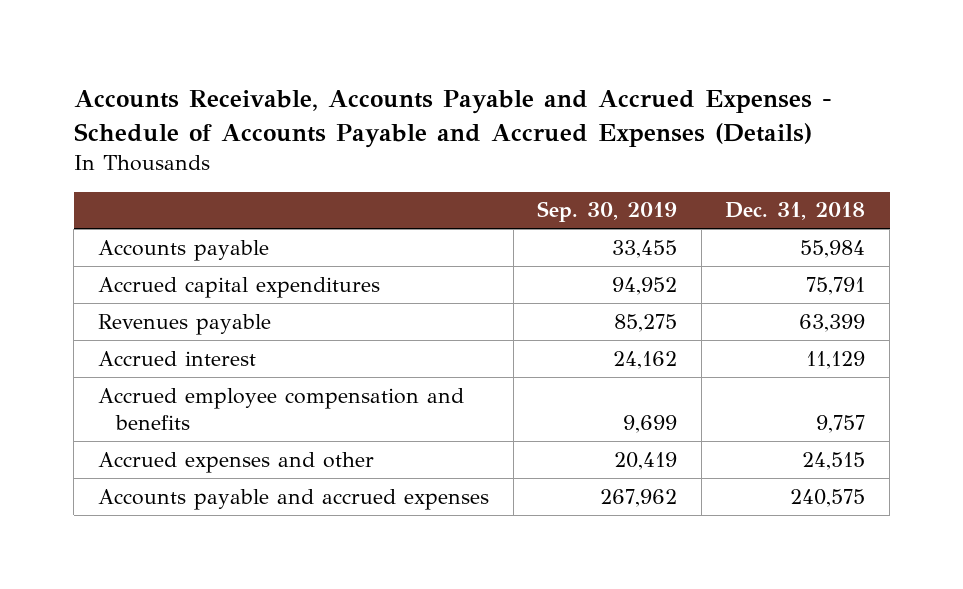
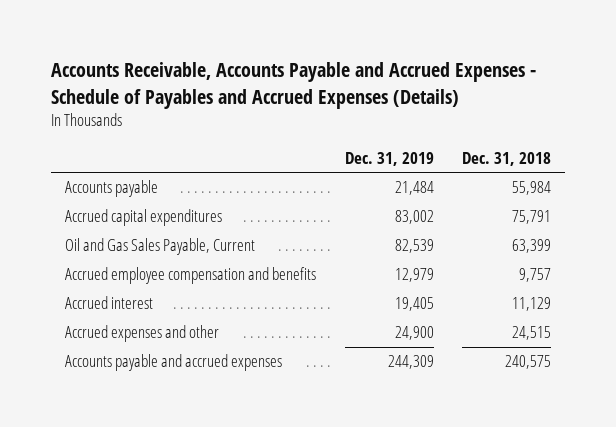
- Accounts Receivable, Accounts Payable and Accrued Expenses - Schedule of Accounts Payable and Accrued Expenses (Details)
+ Accounts Receivable, Accounts Payable and Accrued Expenses - Schedule of Payables and Accrued Expenses (Details)
- | Sep. 30, 2019 | Dec. 31, 2018
+ | Dec. 31, 2019 | Dec. 31, 2018
- Revenues payable | 85,275 | 63,399
+ Oil and Gas Sales Payable, Current | 82,539 | 63,399
moved down: Accrued interest | 19,405 | 11,129

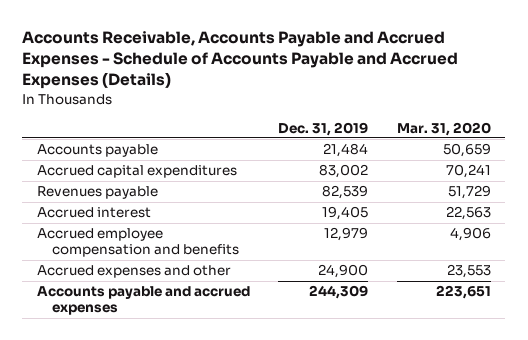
- Accounts Receivable, Accounts Payable and Accrued Expenses - Schedule of Payables and Accrued Expenses (Details)
+ Accounts Receivable, Accounts Payable and Accrued Expenses - Schedule of Accounts Payable and Accrued Expenses (Details)
- | Dec. 31, 2019 | Dec. 31, 2018
+ | Dec. 31, 2019 | Mar. 31, 2020
- Oil and Gas Sales Payable, Current | 82,539 | 63,399
+ Revenues payable | 82,539 | 51,729
moved down: Accrued employee compensation and benefits | 12,979 | 4,906

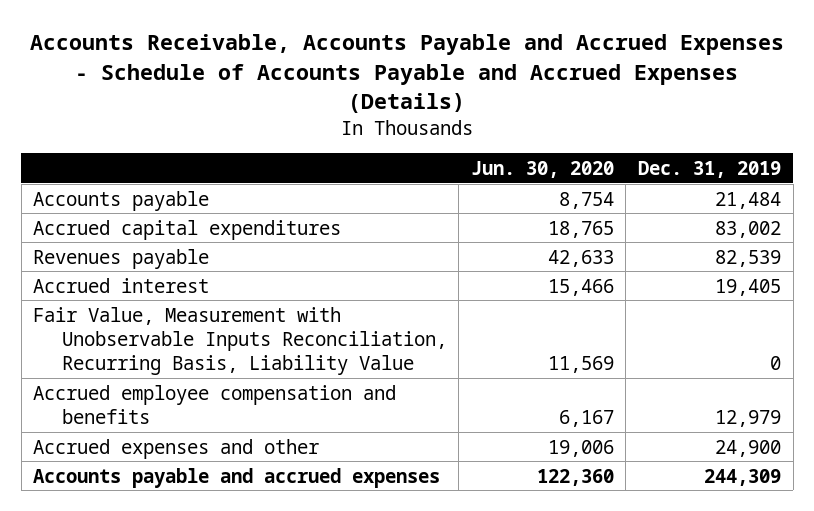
- | Dec. 31, 2019 | Mar. 31, 2020
+ | Jun. 30, 2020 | Dec. 31, 2019
+ Fair Value, Measurement with Unobservable Inputs Reconciliation, Recurring Basis, Liability Value | 11,569 | 0

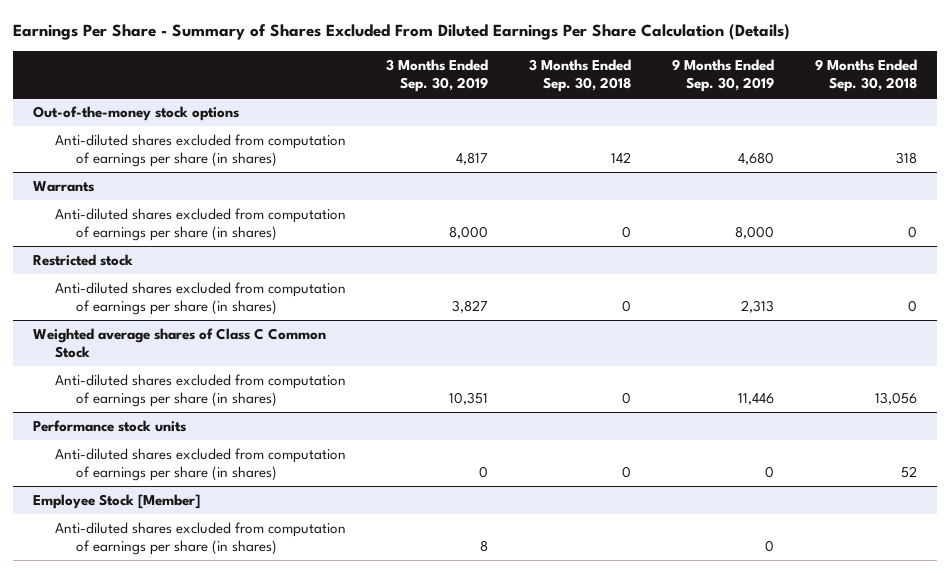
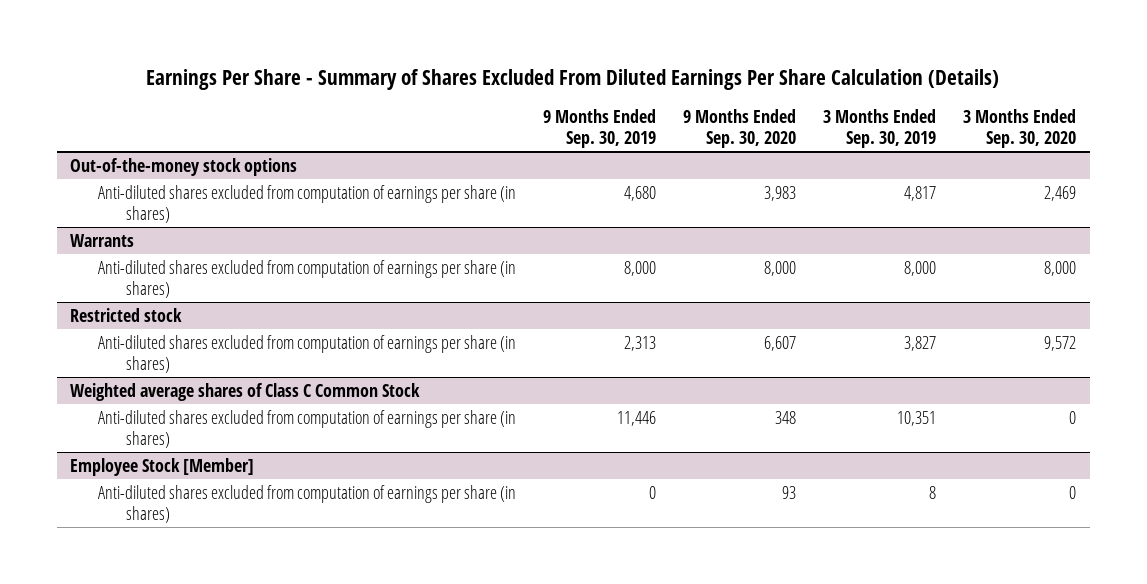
- | 3 Months Ended Sep. 30, 2019 | 3 Months Ended Sep. 30, 2018 | 9 Months Ended Sep. 30, 2019 | 9 Months Ended Sep. 30, 2018
+ | 9 Months Ended Sep. 30, 2019 | 9 Months Ended Sep. 30, 2020 | 3 Months Ended Sep. 30, 2019 | 3 Months Ended Sep. 30, 2020
- Performance stock units
- Anti-diluted shares excluded from computation of earnings per share (in shares) | 0 | 0 | 0 | 52

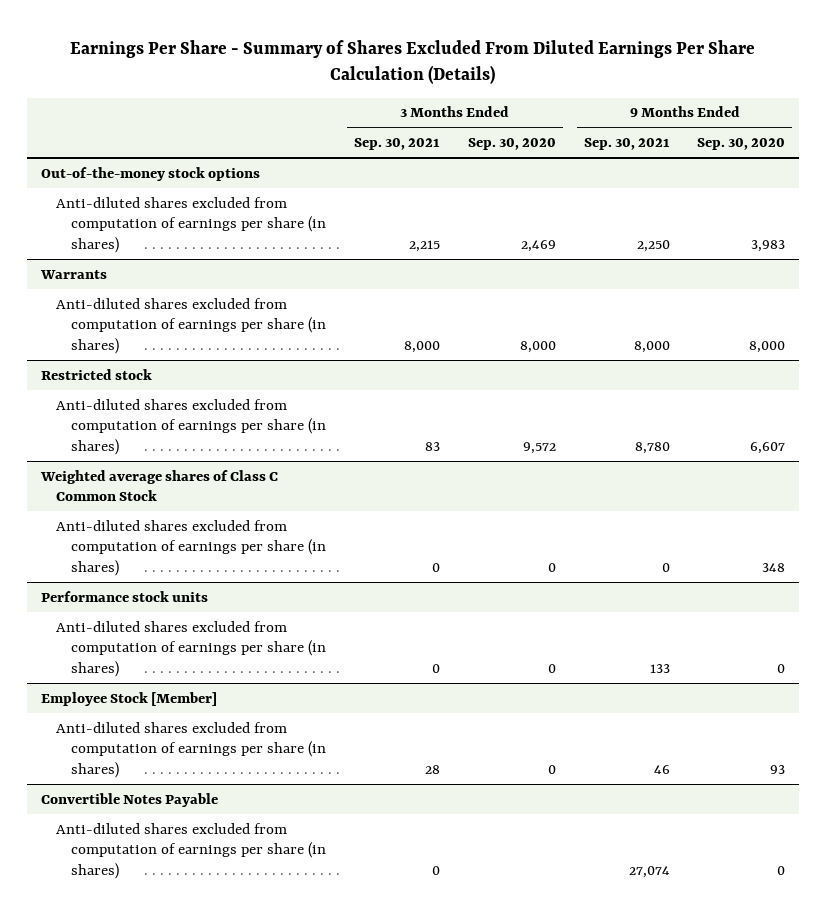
- | 9 Months Ended Sep. 30, 2019 | 9 Months Ended Sep. 30, 2020 | 3 Months Ended Sep. 30, 2019 | 3 Months Ended Sep. 30, 2020
+ | 3 Months Ended Sep. 30, 2021 | 3 Months Ended Sep. 30, 2020 | 9 Months Ended Sep. 30, 2021 | 9 Months Ended Sep. 30, 2020
+ Performance stock units
+ Anti-diluted shares excluded from computation of earnings per share (in shares) | 0 | 0 | 133 | 0
+ Convertible Notes Payable
+ Anti-diluted shares excluded from computation of earnings per share (in shares) | 0 | | 27,074 | 0

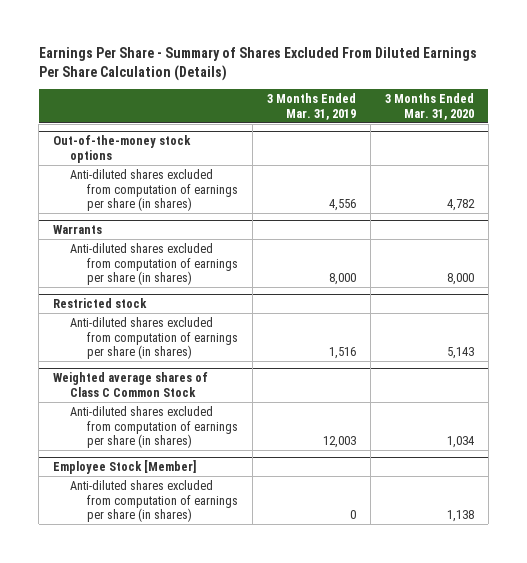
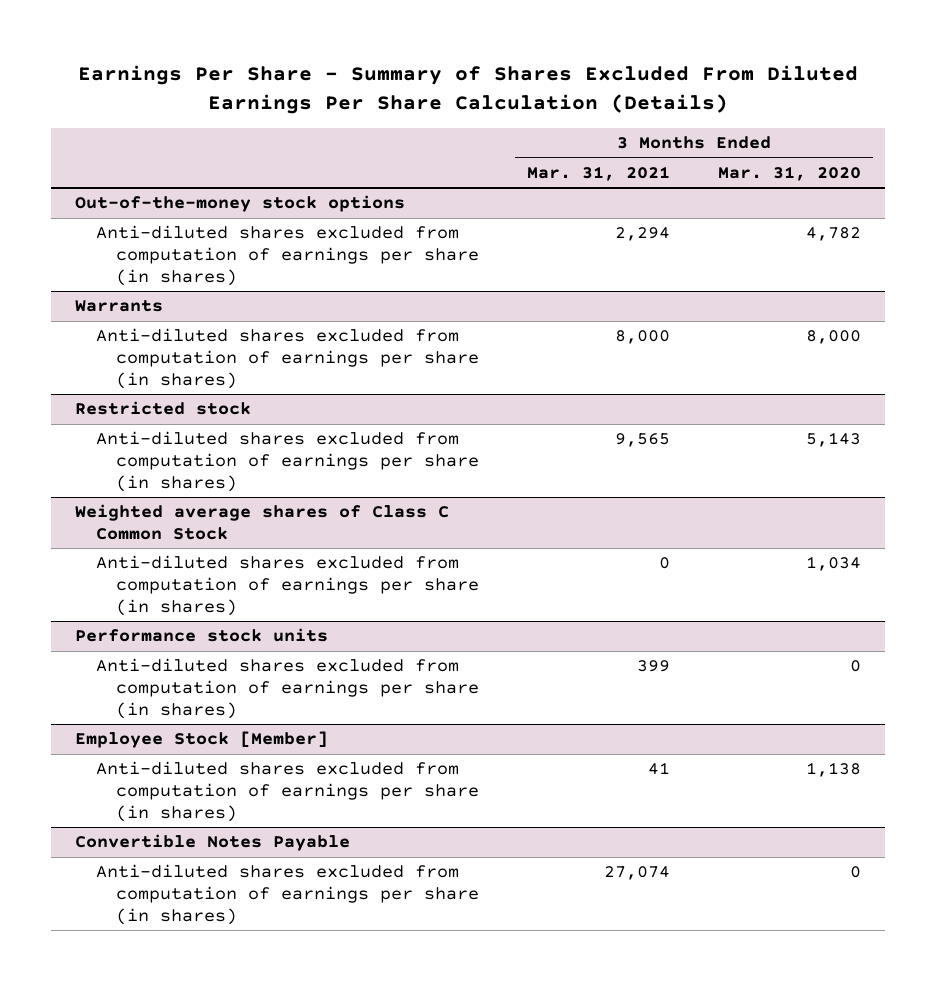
- | 3 Months Ended Mar. 31, 2019 | 3 Months Ended Mar. 31, 2020
+ | 3 Months Ended Mar. 31, 2021 | 3 Months Ended Mar. 31, 2020
+ Performance stock units
+ Anti-diluted shares excluded from computation of earnings per share (in shares) | 399 | 0
+ Convertible Notes Payable
+ Anti-diluted shares excluded from computation of earnings per share (in shares) | 27,074 | 0

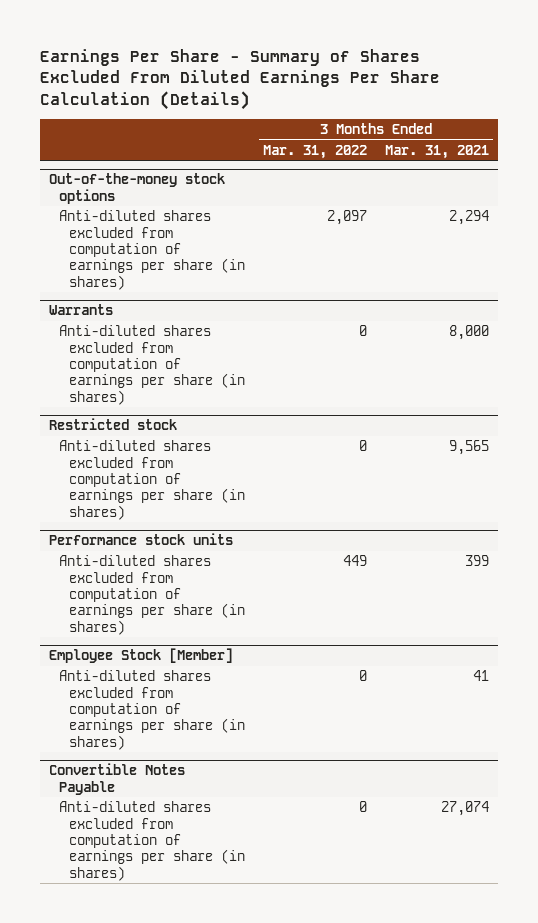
- | 3 Months Ended Mar. 31, 2021 | 3 Months Ended Mar. 31, 2020
+ | 3 Months Ended Mar. 31, 2022 | 3 Months Ended Mar. 31, 2021
- Weighted average shares of Class C Common Stock
- Anti-diluted shares excluded from computation of earnings per share (in shares) | 0 | 1,034

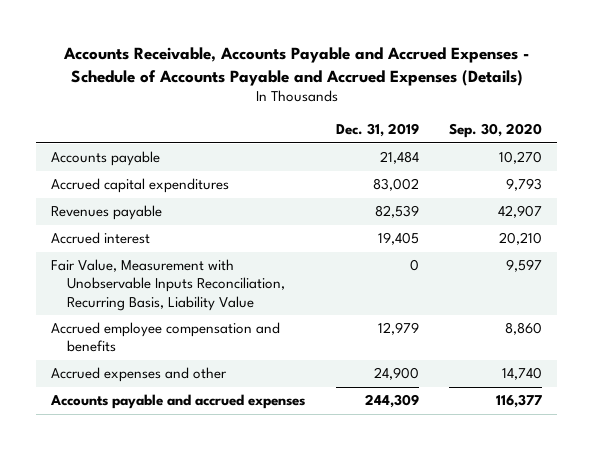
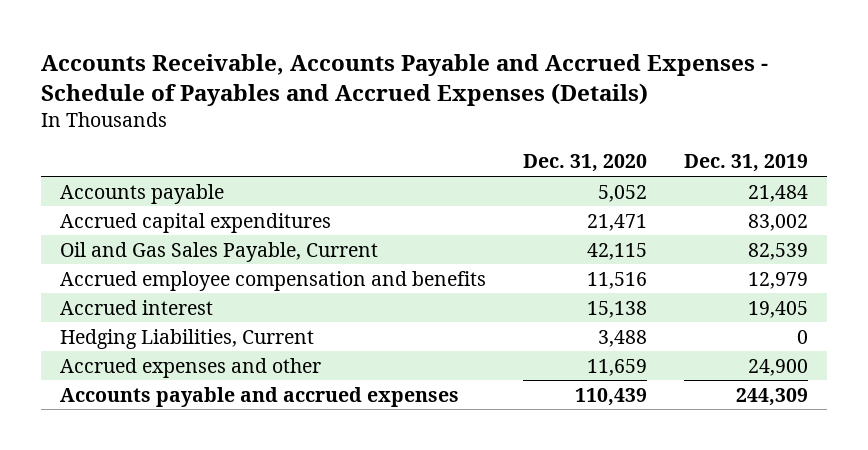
- Accounts Receivable, Accounts Payable and Accrued Expenses - Schedule of Accounts Payable and Accrued Expenses (Details)
+ Accounts Receivable, Accounts Payable and Accrued Expenses - Schedule of Payables and Accrued Expenses (Details)
- | Dec. 31, 2019 | Sep. 30, 2020
+ | Dec. 31, 2020 | Dec. 31, 2019
- Revenues payable | 82,539 | 42,907
- Fair Value, Measurement with Unobservable Inputs Reconciliation, Recurring Basis, Liability Value | 0 | 9,597
+ Oil and Gas Sales Payable, Current | 42,115 | 82,539
moved down: Accrued interest | 15,138 | 19,405
+ Hedging Liabilities, Current | 3,488 | 0

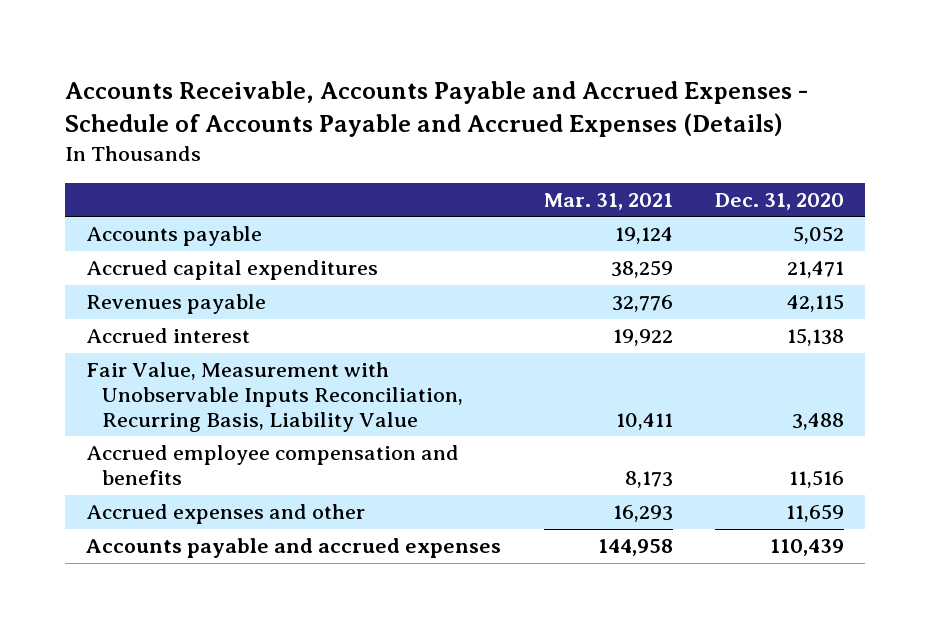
- Accounts Receivable, Accounts Payable and Accrued Expenses - Schedule of Payables and Accrued Expenses (Details)
+ Accounts Receivable, Accounts Payable and Accrued Expenses - Schedule of Accounts Payable and Accrued Expenses (Details)
- | Dec. 31, 2020 | Dec. 31, 2019
+ | Mar. 31, 2021 | Dec. 31, 2020
- Oil and Gas Sales Payable, Current | 42,115 | 82,539
+ Revenues payable | 32,776 | 42,115
- Hedging Liabilities, Current | 3,488 | 0
+ Fair Value, Measurement with Unobservable Inputs Reconciliation, Recurring Basis, Liability Value | 10,411 | 3,488
moved down: Accrued employee compensation and benefits | 8,173 | 11,516

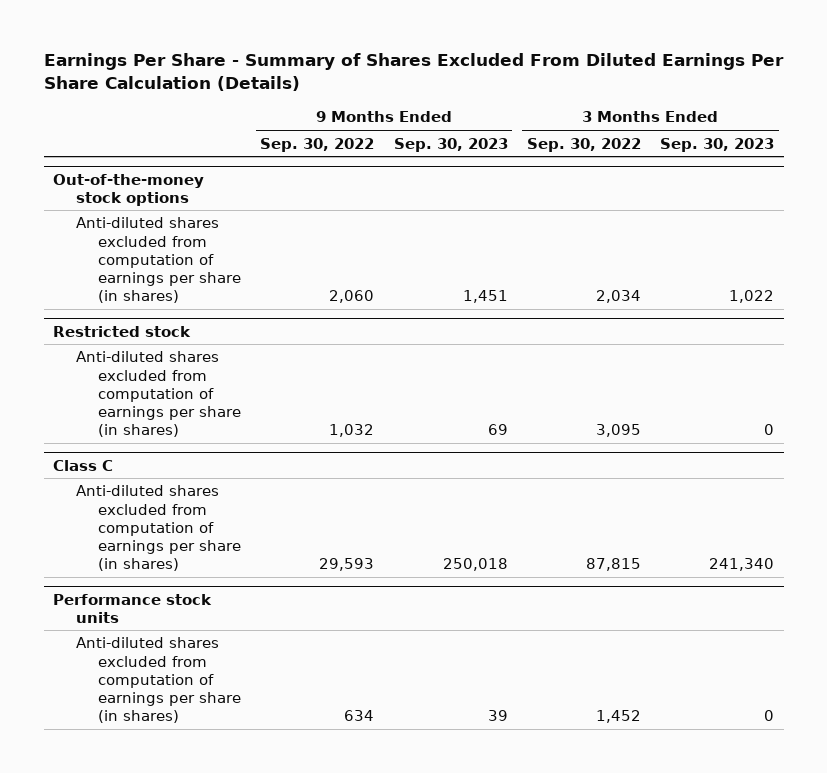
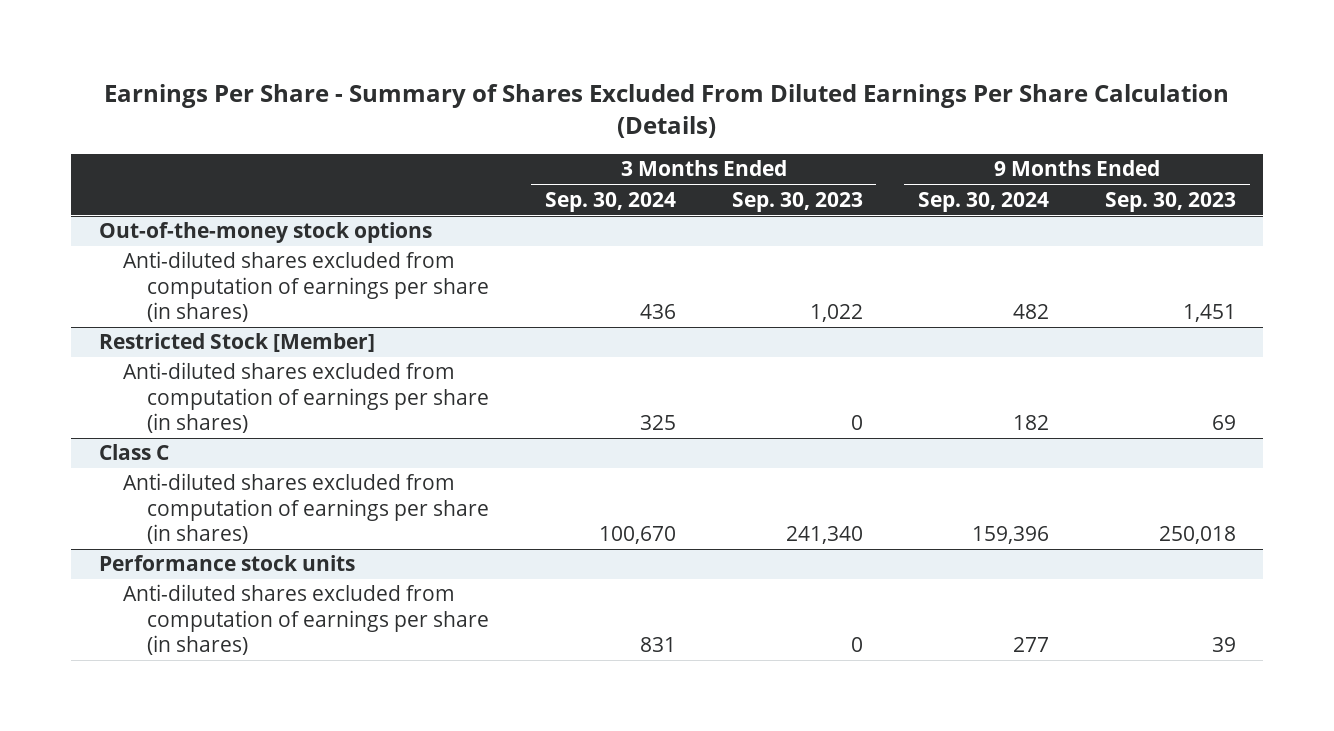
- | 9 Months Ended Sep. 30, 2022 | 9 Months Ended Sep. 30, 2023 | 3 Months Ended Sep. 30, 2022 | 3 Months Ended Sep. 30, 2023
+ | 3 Months Ended Sep. 30, 2024 | 3 Months Ended Sep. 30, 2023 | 9 Months Ended Sep. 30, 2024 | 9 Months Ended Sep. 30, 2023
- Restricted stock
+ Restricted Stock [Member]

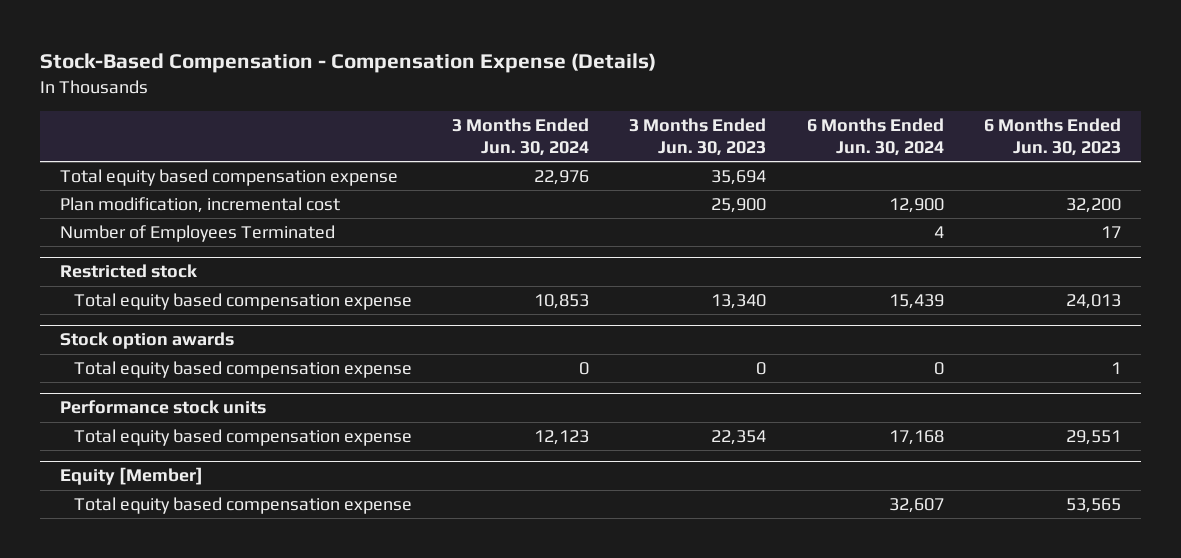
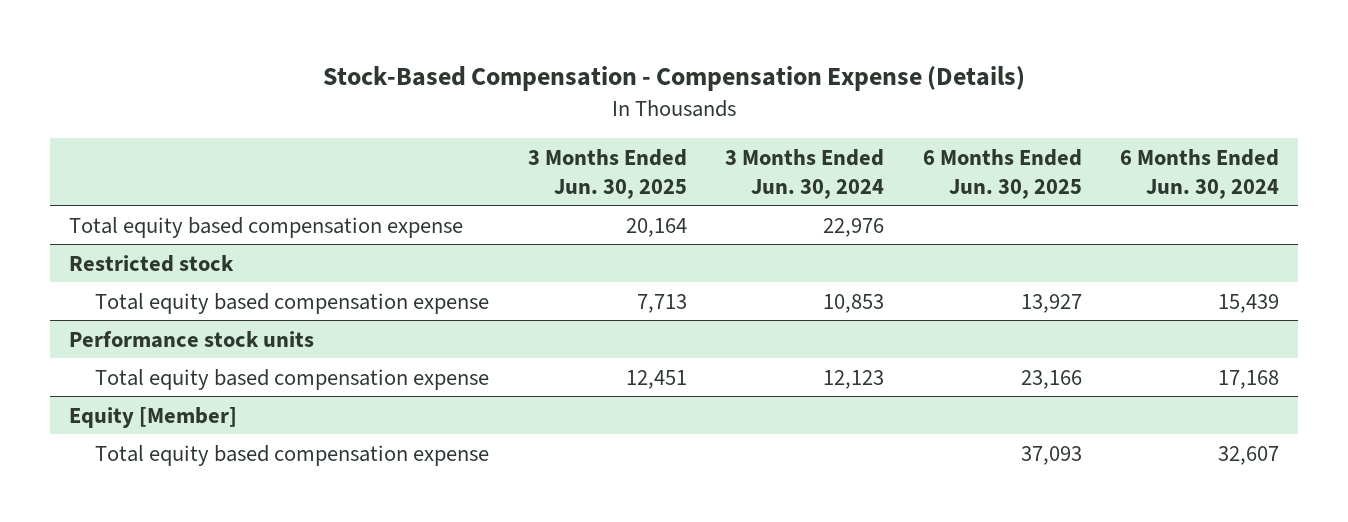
- | 3 Months Ended Jun. 30, 2024 | 3 Months Ended Jun. 30, 2023 | 6 Months Ended Jun. 30, 2024 | 6 Months Ended Jun. 30, 2023
+ | 3 Months Ended Jun. 30, 2025 | 3 Months Ended Jun. 30, 2024 | 6 Months Ended Jun. 30, 2025 | 6 Months Ended Jun. 30, 2024
- Plan modification, incremental cost | | 25,900 | 12,900 | 32,200
- Number of Employees Terminated | | | 4 | 17
- Stock option awards
- Total equity based compensation expense | 0 | 0 | 0 | 1

